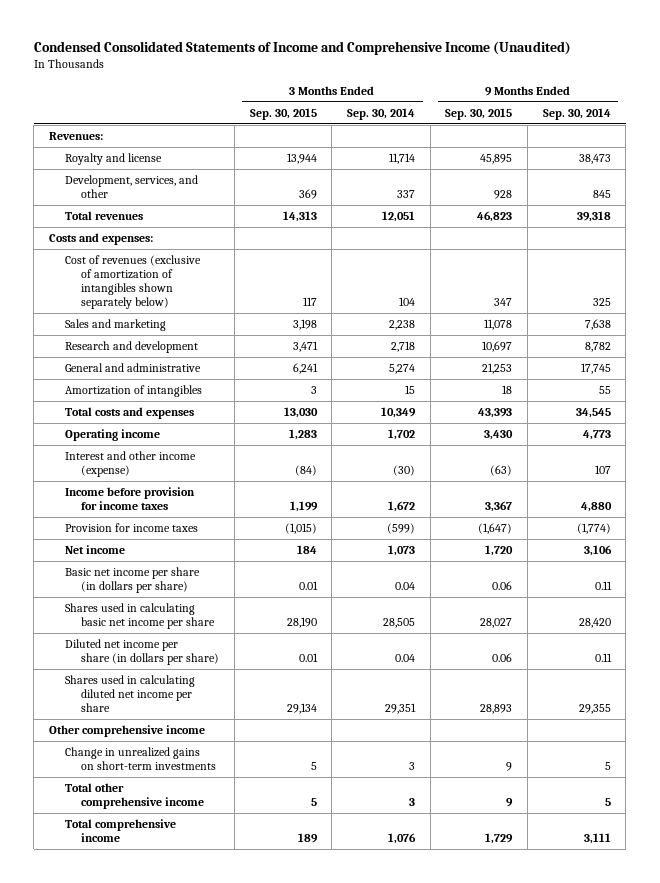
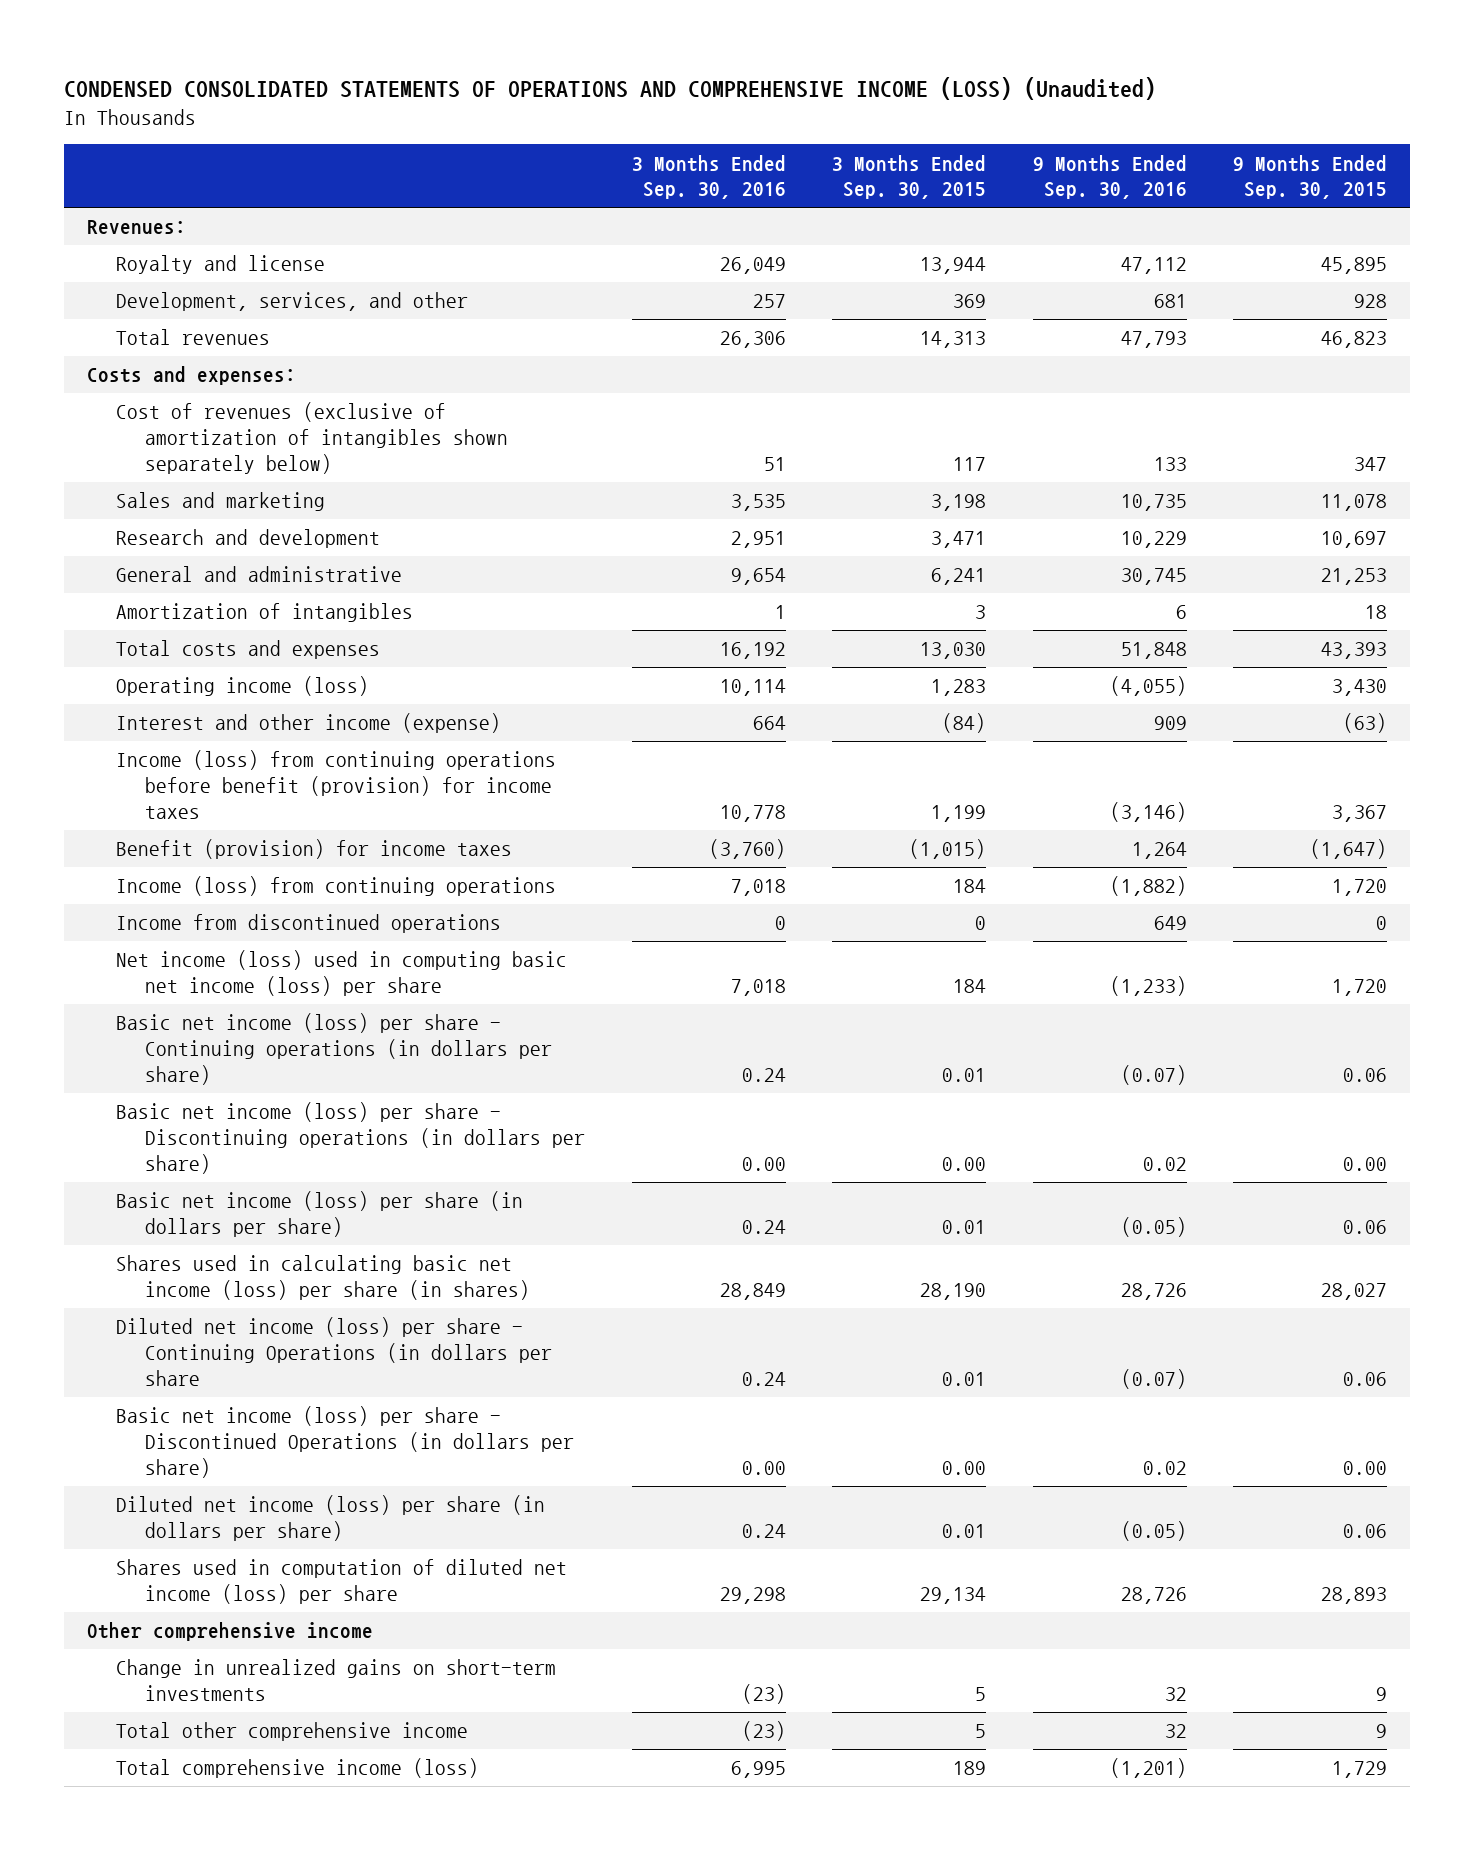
- Condensed Consolidated Statements of Income and Comprehensive Income (Unaudited)
+ CONDENSED CONSOLIDATED STATEMENTS OF OPERATIONS AND COMPREHENSIVE INCOME (LOSS) (Unaudited)
- | 3 Months Ended Sep. 30, 2015 | 3 Months Ended Sep. 30, 2014 | 9 Months Ended Sep. 30, 2015 | 9 Months Ended Sep. 30, 2014
+ | 3 Months Ended Sep. 30, 2016 | 3 Months Ended Sep. 30, 2015 | 9 Months Ended Sep. 30, 2016 | 9 Months Ended Sep. 30, 2015
- Operating income | 1,283 | 1,702 | 3,430 | 4,773
+ Operating income (loss) | 10,114 | 1,283 | (4,055) | 3,430
- Income before provision for income taxes | 1,199 | 1,672 | 3,367 | 4,880
- Provision for income taxes | (1,015) | (599) | (1,647) | (1,774)
- Net income | 184 | 1,073 | 1,720 | 3,106
- Basic net income per share (in dollars per share) | 0.01 | 0.04 | 0.06 | 0.11
- Shares used in calculating basic net income per share | 28,190 | 28,505 | 28,027 | 28,420
- Diluted net income per share (in dollars per share) | 0.01 | 0.04 | 0.06 | 0.11
- Shares used in calculating diluted net income per share | 29,134 | 29,351 | 28,893 | 29,355
+ Income (loss) from continuing operations before benefit (provision) for income taxes | 10,778 | 1,199 | (3,146) | 3,367
+ Benefit (provision) for income taxes | (3,760) | (1,015) | 1,264 | (1,647)
+ Income (loss) from continuing operations | 7,018 | 184 | (1,882) | 1,720
+ Income from discontinued operations | 0 | 0 | 649 | 0
+ Net income (loss) used in computing basic net income (loss) per share | 7,018 | 184 | (1,233) | 1,720
+ Basic net income (loss) per share - Continuing operations (in dollars per share) | 0.24 | 0.01 | (0.07) | 0.06
+ Basic net income (loss) per share - Discontinuing operations (in dollars per share) | 0.00 | 0.00 | 0.02 | 0.00
+ Basic net income (loss) per share (in dollars per share) | 0.24 | 0.01 | (0.05) | 0.06
+ Shares used in calculating basic net income (loss) per share (in shares) | 28,849 | 28,190 | 28,726 | 28,027
+ Diluted net income (loss) per share - Continuing Operations (in dollars per share | 0.24 | 0.01 | (0.07) | 0.06
+ Basic net income (loss) per share - Discontinued Operations (in dollars per share) | 0.00 | 0.00 | 0.02 | 0.00
+ Diluted net income (loss) per share (in dollars per share) | 0.24 | 0.01 | (0.05) | 0.06
+ Shares used in computation of diluted net income (loss) per share | 29,298 | 29,134 | 28,726 | 28,893
- Total comprehensive income | 189 | 1,076 | 1,729 | 3,111
+ Total comprehensive income (loss) | 6,995 | 189 | (1,201) | 1,729

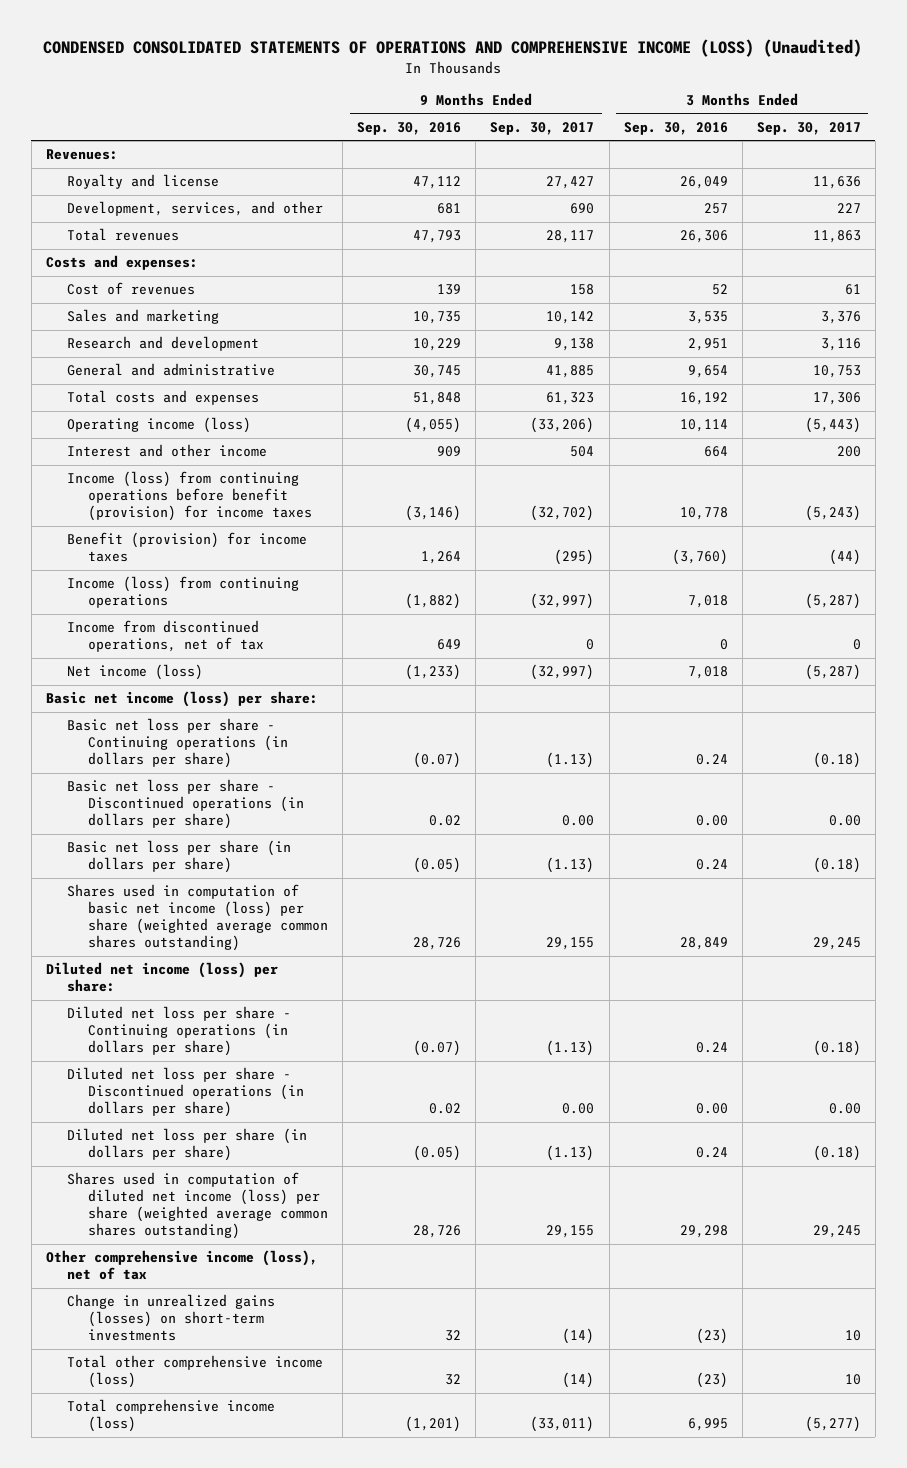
- | 3 Months Ended Sep. 30, 2016 | 3 Months Ended Sep. 30, 2015 | 9 Months Ended Sep. 30, 2016 | 9 Months Ended Sep. 30, 2015
+ | 9 Months Ended Sep. 30, 2016 | 9 Months Ended Sep. 30, 2017 | 3 Months Ended Sep. 30, 2016 | 3 Months Ended Sep. 30, 2017
- Cost of revenues (exclusive of amortization of intangibles shown separately below) | 51 | 117 | 133 | 347
+ Cost of revenues | 139 | 158 | 52 | 61
- Amortization of intangibles | 1 | 3 | 6 | 18
- Interest and other income (expense) | 664 | (84) | 909 | (63)
+ Interest and other income | 909 | 504 | 664 | 200
- Income from discontinued operations | 0 | 0 | 649 | 0
- Net income (loss) used in computing basic net income (loss) per share | 7,018 | 184 | (1,233) | 1,720
- Basic net income (loss) per share - Continuing operations (in dollars per share) | 0.24 | 0.01 | (0.07) | 0.06
- Basic net income (loss) per share - Discontinuing operations (in dollars per share) | 0.00 | 0.00 | 0.02 | 0.00
- Basic net income (loss) per share (in dollars per share) | 0.24 | 0.01 | (0.05) | 0.06
- Shares used in calculating basic net income (loss) per share (in shares) | 28,849 | 28,190 | 28,726 | 28,027
- Diluted net income (loss) per share - Continuing Operations (in dollars per share | 0.24 | 0.01 | (0.07) | 0.06
- Basic net income (loss) per share - Discontinued Operations (in dollars per share) | 0.00 | 0.00 | 0.02 | 0.00
- Diluted net income (loss) per share (in dollars per share) | 0.24 | 0.01 | (0.05) | 0.06
- Shares used in computation of diluted net income (loss) per share | 29,298 | 29,134 | 28,726 | 28,893
- Other comprehensive income
- Change in unrealized gains on short-term investments | (23) | 5 | 32 | 9
- Total other comprehensive income | (23) | 5 | 32 | 9
+ Income from discontinued operations, net of tax | 649 | 0 | 0 | 0
+ Net income (loss) | (1,233) | (32,997) | 7,018 | (5,287)
+ Basic net income (loss) per share:
+ Basic net loss per share - Continuing operations (in dollars per share) | (0.07) | (1.13) | 0.24 | (0.18)
+ Basic net loss per share - Discontinued operations (in dollars per share) | 0.02 | 0.00 | 0.00 | 0.00
+ Basic net loss per share (in dollars per share) | (0.05) | (1.13) | 0.24 | (0.18)
+ Shares used in computation of basic net income (loss) per share (weighted average common shares outstanding) | 28,726 | 29,155 | 28,849 | 29,245
+ Diluted net income (loss) per share:
+ Diluted net loss per share - Continuing operations (in dollars per share) | (0.07) | (1.13) | 0.24 | (0.18)
+ Diluted net loss per share - Discontinued operations (in dollars per share) | 0.02 | 0.00 | 0.00 | 0.00
+ Diluted net loss per share (in dollars per share) | (0.05) | (1.13) | 0.24 | (0.18)
+ Shares used in computation of diluted net income (loss) per share (weighted average common shares outstanding) | 28,726 | 29,155 | 29,298 | 29,245
+ Other comprehensive income (loss), net of tax
+ Change in unrealized gains (losses) on short-term investments | 32 | (14) | (23) | 10
+ Total other comprehensive income (loss) | 32 | (14) | (23) | 10

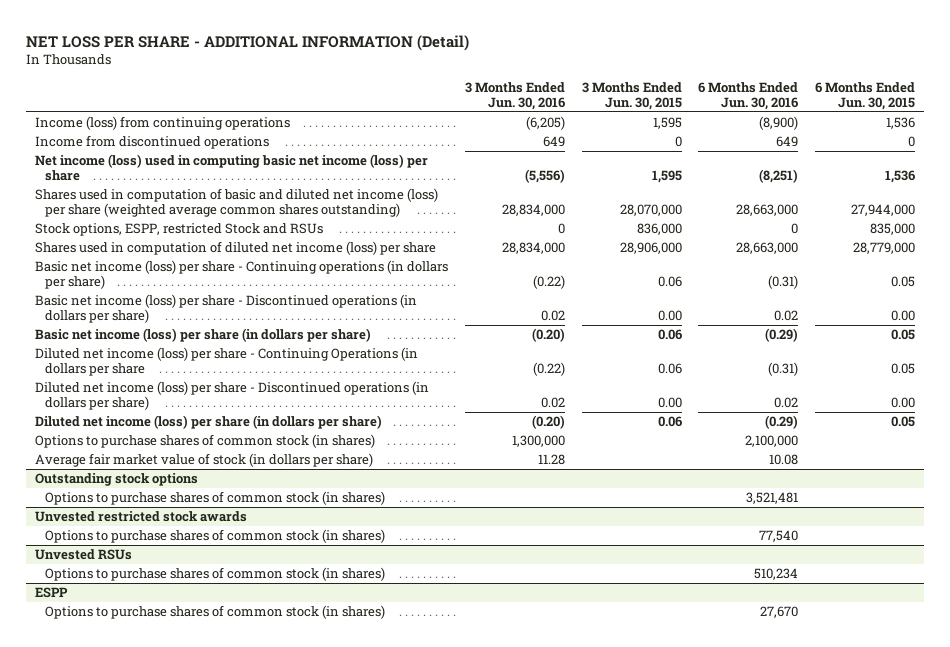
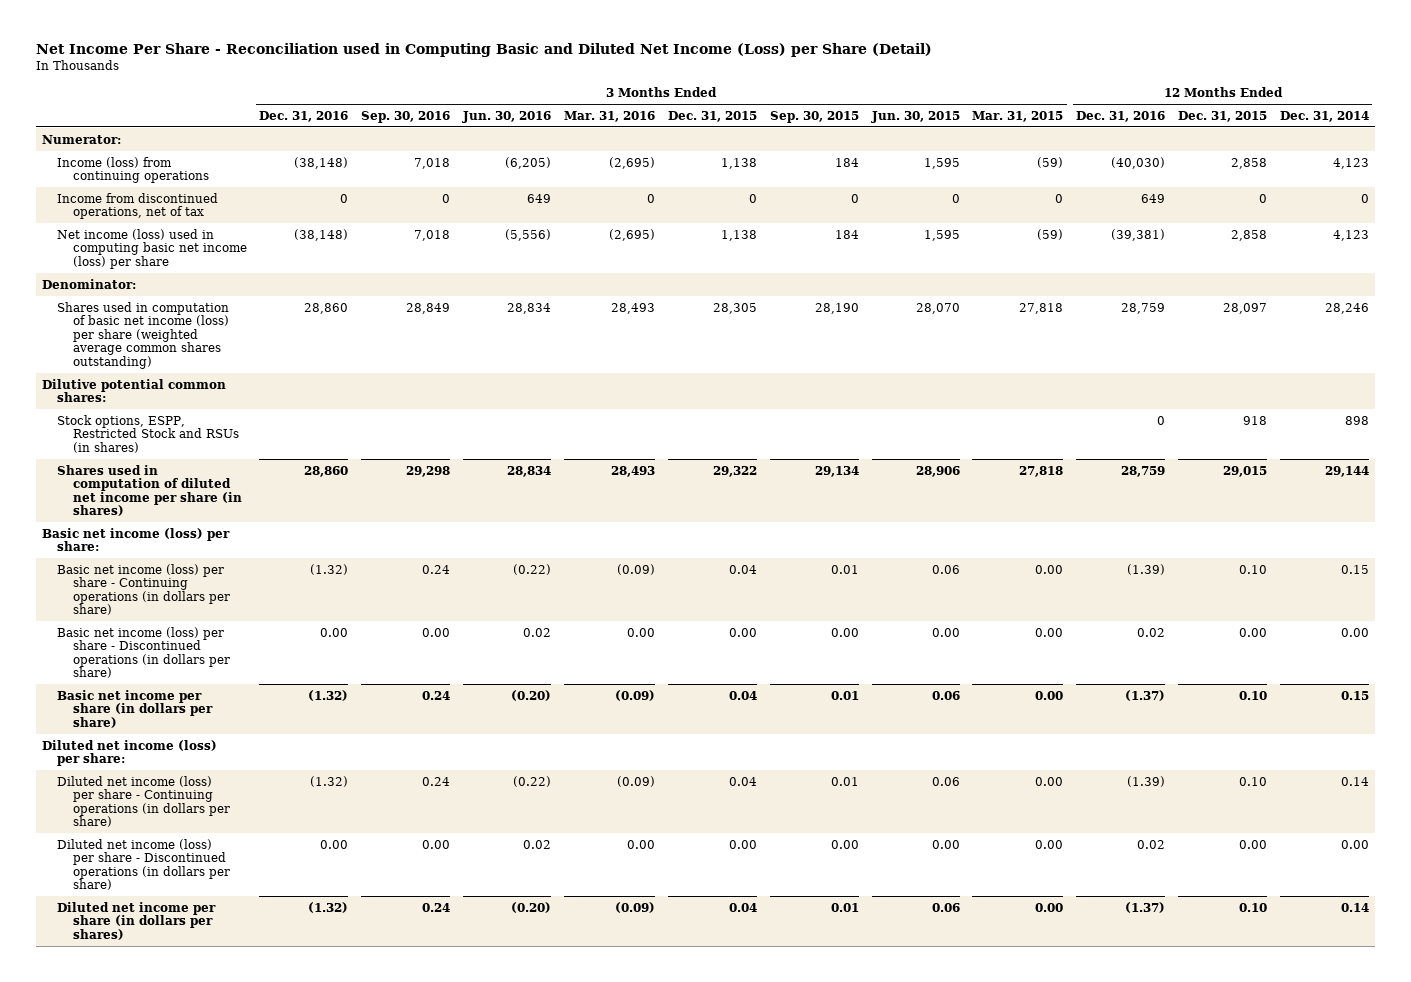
- NET LOSS PER SHARE - ADDITIONAL INFORMATION (Detail)
+ Net Income Per Share - Reconciliation used in Computing Basic and Diluted Net Income (Loss) per Share (Detail)
- | 3 Months Ended Jun. 30, 2016 | 3 Months Ended Jun. 30, 2015 | 6 Months Ended Jun. 30, 2016 | 6 Months Ended Jun. 30, 2015
+ | 3 Months Ended Dec. 31, 2016 | 3 Months Ended Sep. 30, 2016 | 3 Months Ended Jun. 30, 2016 | 3 Months Ended Mar. 31, 2016 | 3 Months Ended Dec. 31, 2015 | 3 Months Ended Sep. 30, 2015 | 3 Months Ended Jun. 30, 2015 | 3 Months Ended Mar. 31, 2015 | 12 Months Ended Dec. 31, 2016 | 12 Months Ended Dec. 31, 2015 | 12 Months Ended Dec. 31, 2014
+ Numerator:
- Income from discontinued operations | 649 | 0 | 649 | 0
+ Income from discontinued operations, net of tax | 0 | 0 | 649 | 0 | 0 | 0 | 0 | 0 | 649 | 0 | 0
- Shares used in computation of basic and diluted net income (loss) per share (weighted average common shares outstanding) | 28,834,000 | 28,070,000 | 28,663,000 | 27,944,000
- Stock options, ESPP, restricted Stock and RSUs | 0 | 836,000 | 0 | 835,000
- Shares used in computation of diluted net income (loss) per share | 28,834,000 | 28,906,000 | 28,663,000 | 28,779,000
+ Denominator:
+ Shares used in computation of basic net income (loss) per share (weighted average common shares outstanding) | 28,860 | 28,849 | 28,834 | 28,493 | 28,305 | 28,190 | 28,070 | 27,818 | 28,759 | 28,097 | 28,246
+ Dilutive potential common shares:
+ Stock options, ESPP, Restricted Stock and RSUs (in shares) | | | | | | | | | 0 | 918 | 898
+ Shares used in computation of diluted net income per share (in shares) | 28,860 | 29,298 | 28,834 | 28,493 | 29,322 | 29,134 | 28,906 | 27,818 | 28,759 | 29,015 | 29,144
+ Basic net income (loss) per share:
- Basic net income (loss) per share (in dollars per share) | (0.20) | 0.06 | (0.29) | 0.05
- Diluted net income (loss) per share - Continuing Operations (in dollars per share | (0.22) | 0.06 | (0.31) | 0.05
+ Basic net income per share (in dollars per share) | (1.32) | 0.24 | (0.20) | (0.09) | 0.04 | 0.01 | 0.06 | 0.00 | (1.37) | 0.10 | 0.15
+ Diluted net income (loss) per share:
+ Diluted net income (loss) per share - Continuing operations (in dollars per share) | (1.32) | 0.24 | (0.22) | (0.09) | 0.04 | 0.01 | 0.06 | 0.00 | (1.39) | 0.10 | 0.14
- Diluted net income (loss) per share (in dollars per share) | (0.20) | 0.06 | (0.29) | 0.05
- Options to purchase shares of common stock (in shares) | 1,300,000 | | 2,100,000 |
- Average fair market value of stock (in dollars per share) | 11.28 | | 10.08 |
- Outstanding stock options
- Options to purchase shares of common stock (in shares) | | | 3,521,481 |
- Unvested restricted stock awards
- Options to purchase shares of common stock (in shares) | | | 77,540 |
- Unvested RSUs
- Options to purchase shares of common stock (in shares) | | | 510,234 |
- ESPP
- Options to purchase shares of common stock (in shares) | | | 27,670 |
+ Diluted net income per share (in dollars per shares) | (1.32) | 0.24 | (0.20) | (0.09) | 0.04 | 0.01 | 0.06 | 0.00 | (1.37) | 0.10 | 0.14

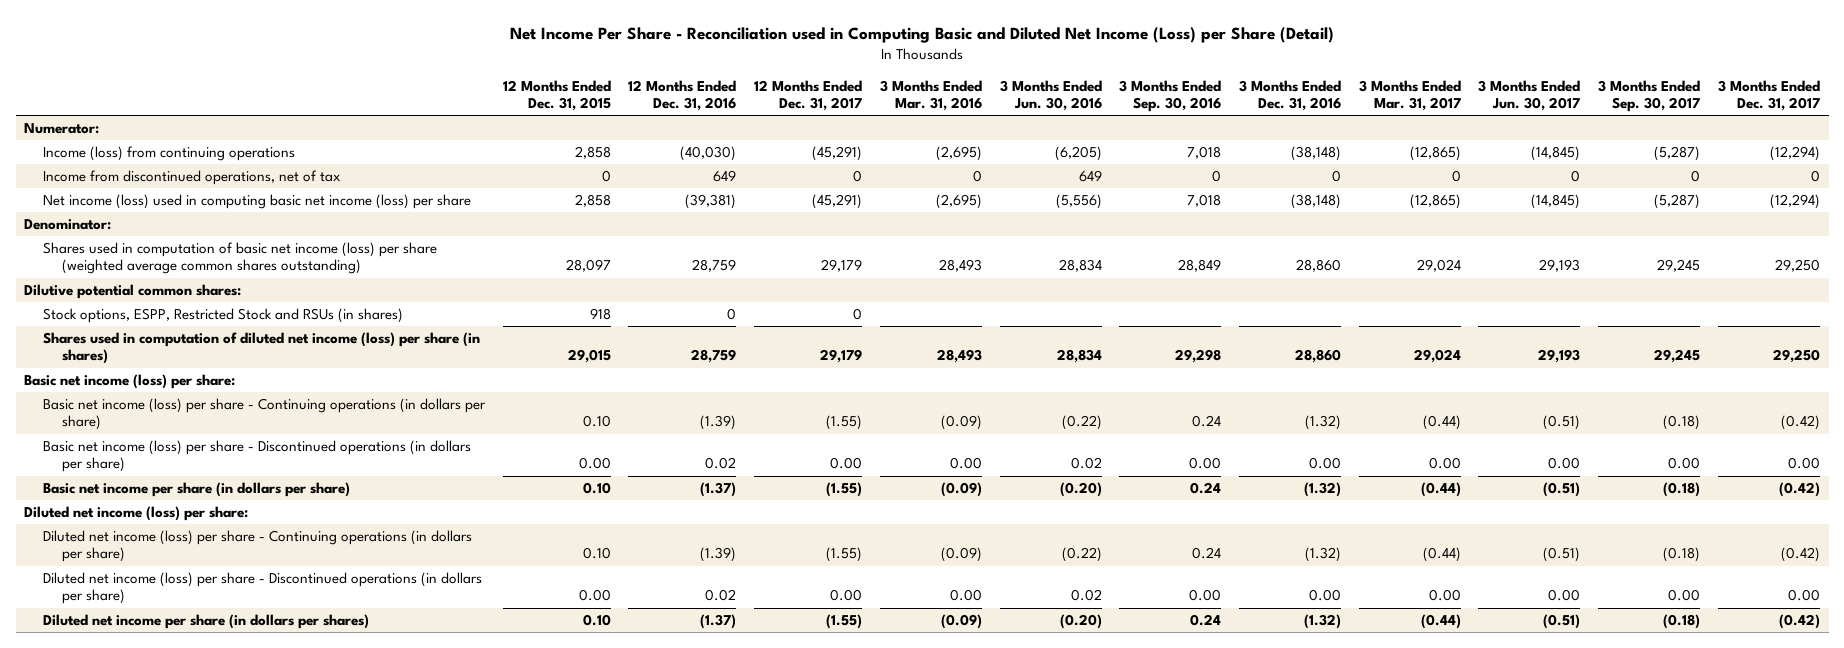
- | 3 Months Ended Dec. 31, 2016 | 3 Months Ended Sep. 30, 2016 | 3 Months Ended Jun. 30, 2016 | 3 Months Ended Mar. 31, 2016 | 3 Months Ended Dec. 31, 2015 | 3 Months Ended Sep. 30, 2015 | 3 Months Ended Jun. 30, 2015 | 3 Months Ended Mar. 31, 2015 | 12 Months Ended Dec. 31, 2016 | 12 Months Ended Dec. 31, 2015 | 12 Months Ended Dec. 31, 2014
+ | 12 Months Ended Dec. 31, 2015 | 12 Months Ended Dec. 31, 2016 | 12 Months Ended Dec. 31, 2017 | 3 Months Ended Mar. 31, 2016 | 3 Months Ended Jun. 30, 2016 | 3 Months Ended Sep. 30, 2016 | 3 Months Ended Dec. 31, 2016 | 3 Months Ended Mar. 31, 2017 | 3 Months Ended Jun. 30, 2017 | 3 Months Ended Sep. 30, 2017 | 3 Months Ended Dec. 31, 2017
- Shares used in computation of diluted net income per share (in shares) | 28,860 | 29,298 | 28,834 | 28,493 | 29,322 | 29,134 | 28,906 | 27,818 | 28,759 | 29,015 | 29,144
+ Shares used in computation of diluted net income (loss) per share (in shares) | 29,015 | 28,759 | 29,179 | 28,493 | 28,834 | 29,298 | 28,860 | 29,024 | 29,193 | 29,245 | 29,250

